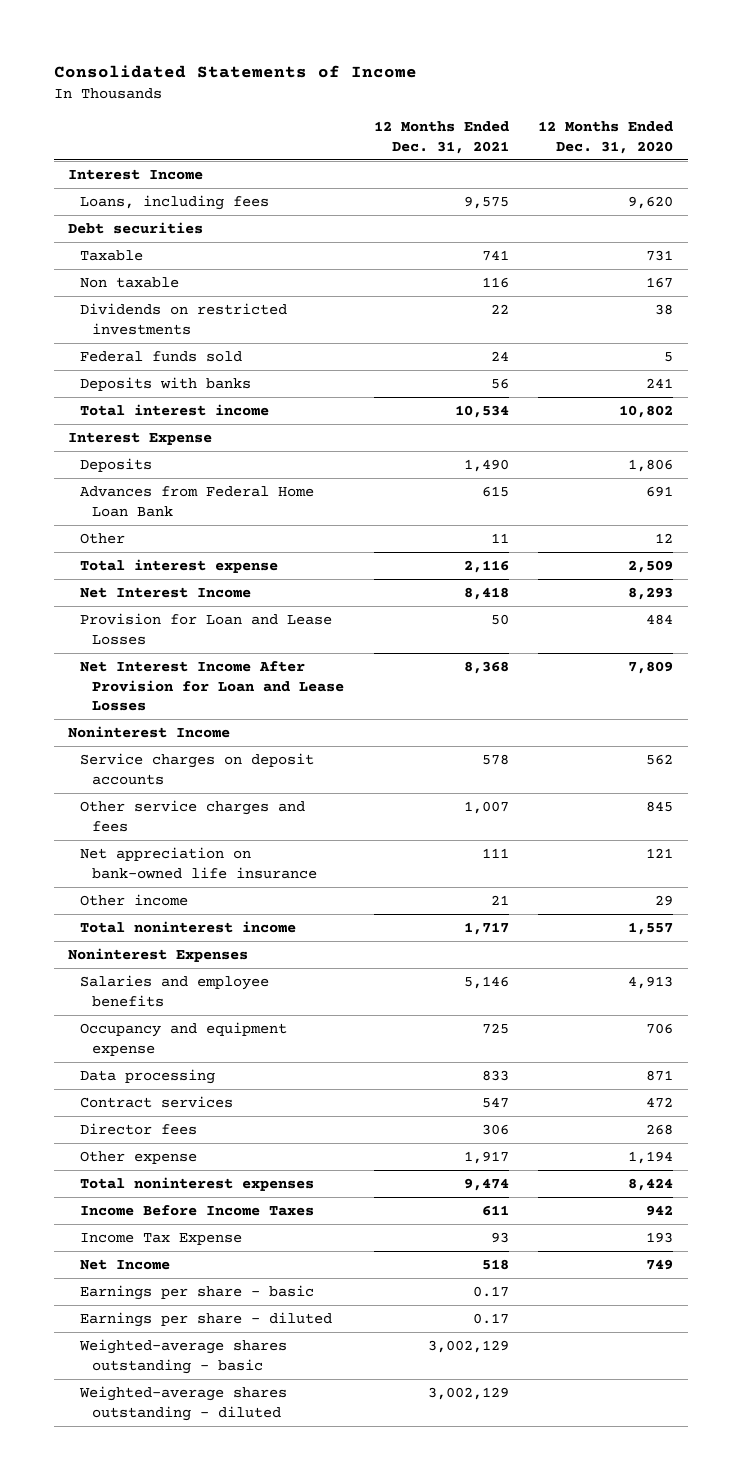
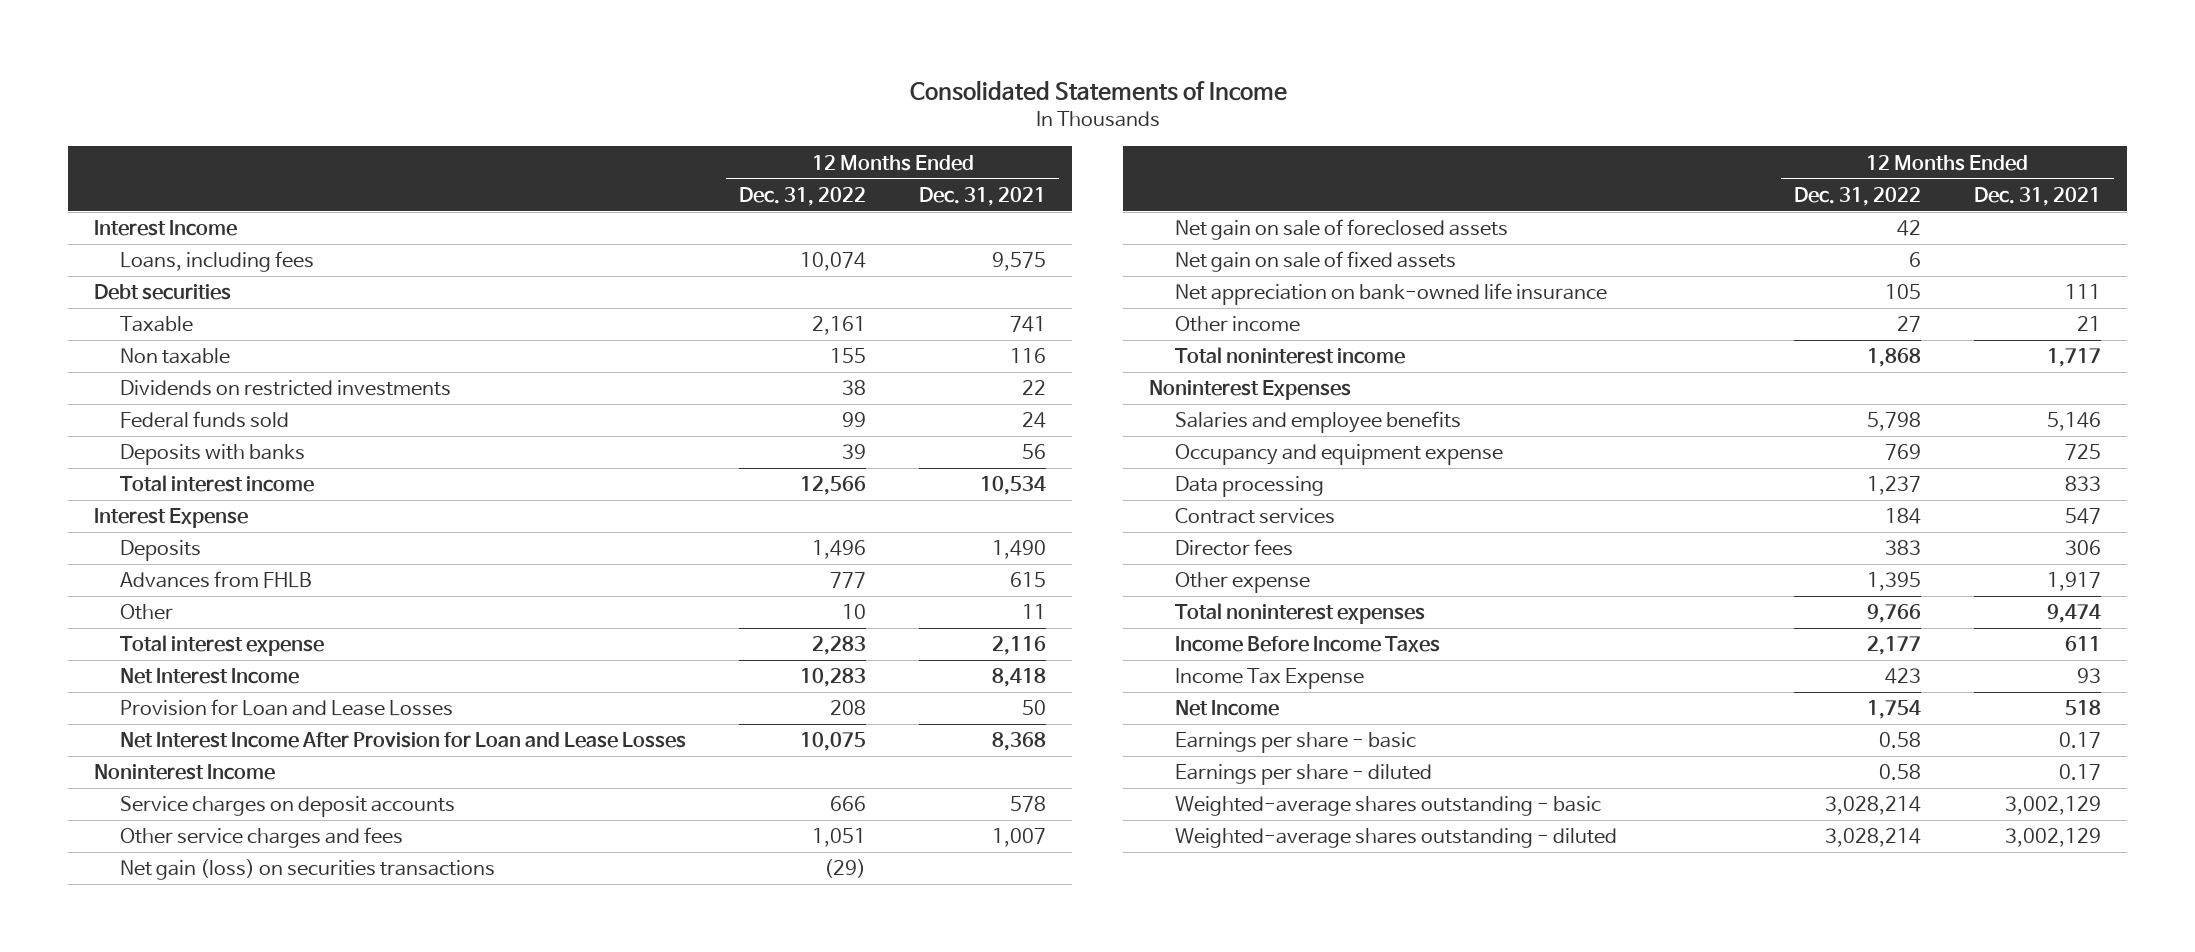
- | 12 Months Ended Dec. 31, 2021 | 12 Months Ended Dec. 31, 2020
+ | 12 Months Ended Dec. 31, 2022 | 12 Months Ended Dec. 31, 2021
- Advances from Federal Home Loan Bank | 615 | 691
+ Advances from FHLB | 777 | 615
+ Net gain (loss) on securities transactions | (29) |
+ Net gain on sale of foreclosed assets | 42 |
+ Net gain on sale of fixed assets | 6 |

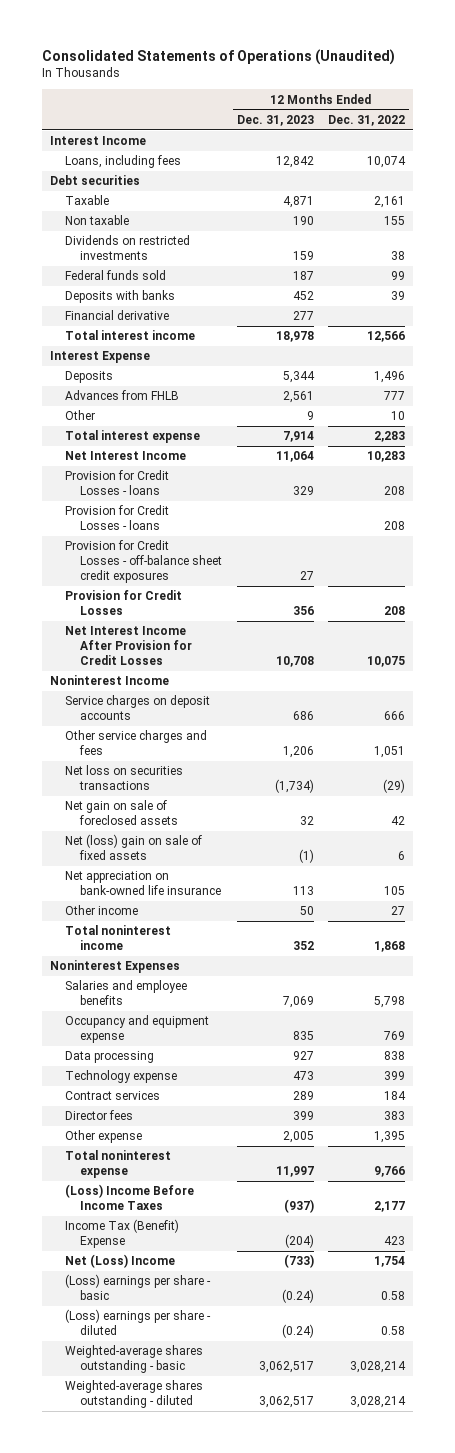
- Consolidated Statements of Income
+ Consolidated Statements of Operations (Unaudited)
- | 12 Months Ended Dec. 31, 2022 | 12 Months Ended Dec. 31, 2021
+ | 12 Months Ended Dec. 31, 2023 | 12 Months Ended Dec. 31, 2022
+ Financial derivative | 277 |
- Provision for Loan and Lease Losses | 208 | 50
- Net Interest Income After Provision for Loan and Lease Losses | 10,075 | 8,368
+ Provision for Credit Losses - loans | 329 | 208
+ Provision for Credit Losses - loans | | 208
+ Provision for Credit Losses - off-balance sheet credit exposures | 27 |
+ Provision for Credit Losses | 356 | 208
+ Net Interest Income After Provision for Credit Losses | 10,708 | 10,075
- Net gain (loss) on securities transactions | (29) |
+ Net loss on securities transactions | (1,734) | (29)
- Net gain on sale of fixed assets | 6 |
+ Net (loss) gain on sale of fixed assets | (1) | 6
- Data processing | 1,237 | 833
+ Data processing | 927 | 838
+ Technology expense | 473 | 399
- Total noninterest expenses | 9,766 | 9,474
- Income Before Income Taxes | 2,177 | 611
- Income Tax Expense | 423 | 93
- Net Income | 1,754 | 518
- Earnings per share - basic | 0.58 | 0.17
- Earnings per share - diluted | 0.58 | 0.17
+ Total noninterest expense | 11,997 | 9,766
+ (Loss) Income Before Income Taxes | (937) | 2,177
+ Income Tax (Benefit) Expense | (204) | 423
+ Net (Loss) Income | (733) | 1,754
+ (Loss) earnings per share - basic | (0.24) | 0.58
+ (Loss) earnings per share - diluted | (0.24) | 0.58

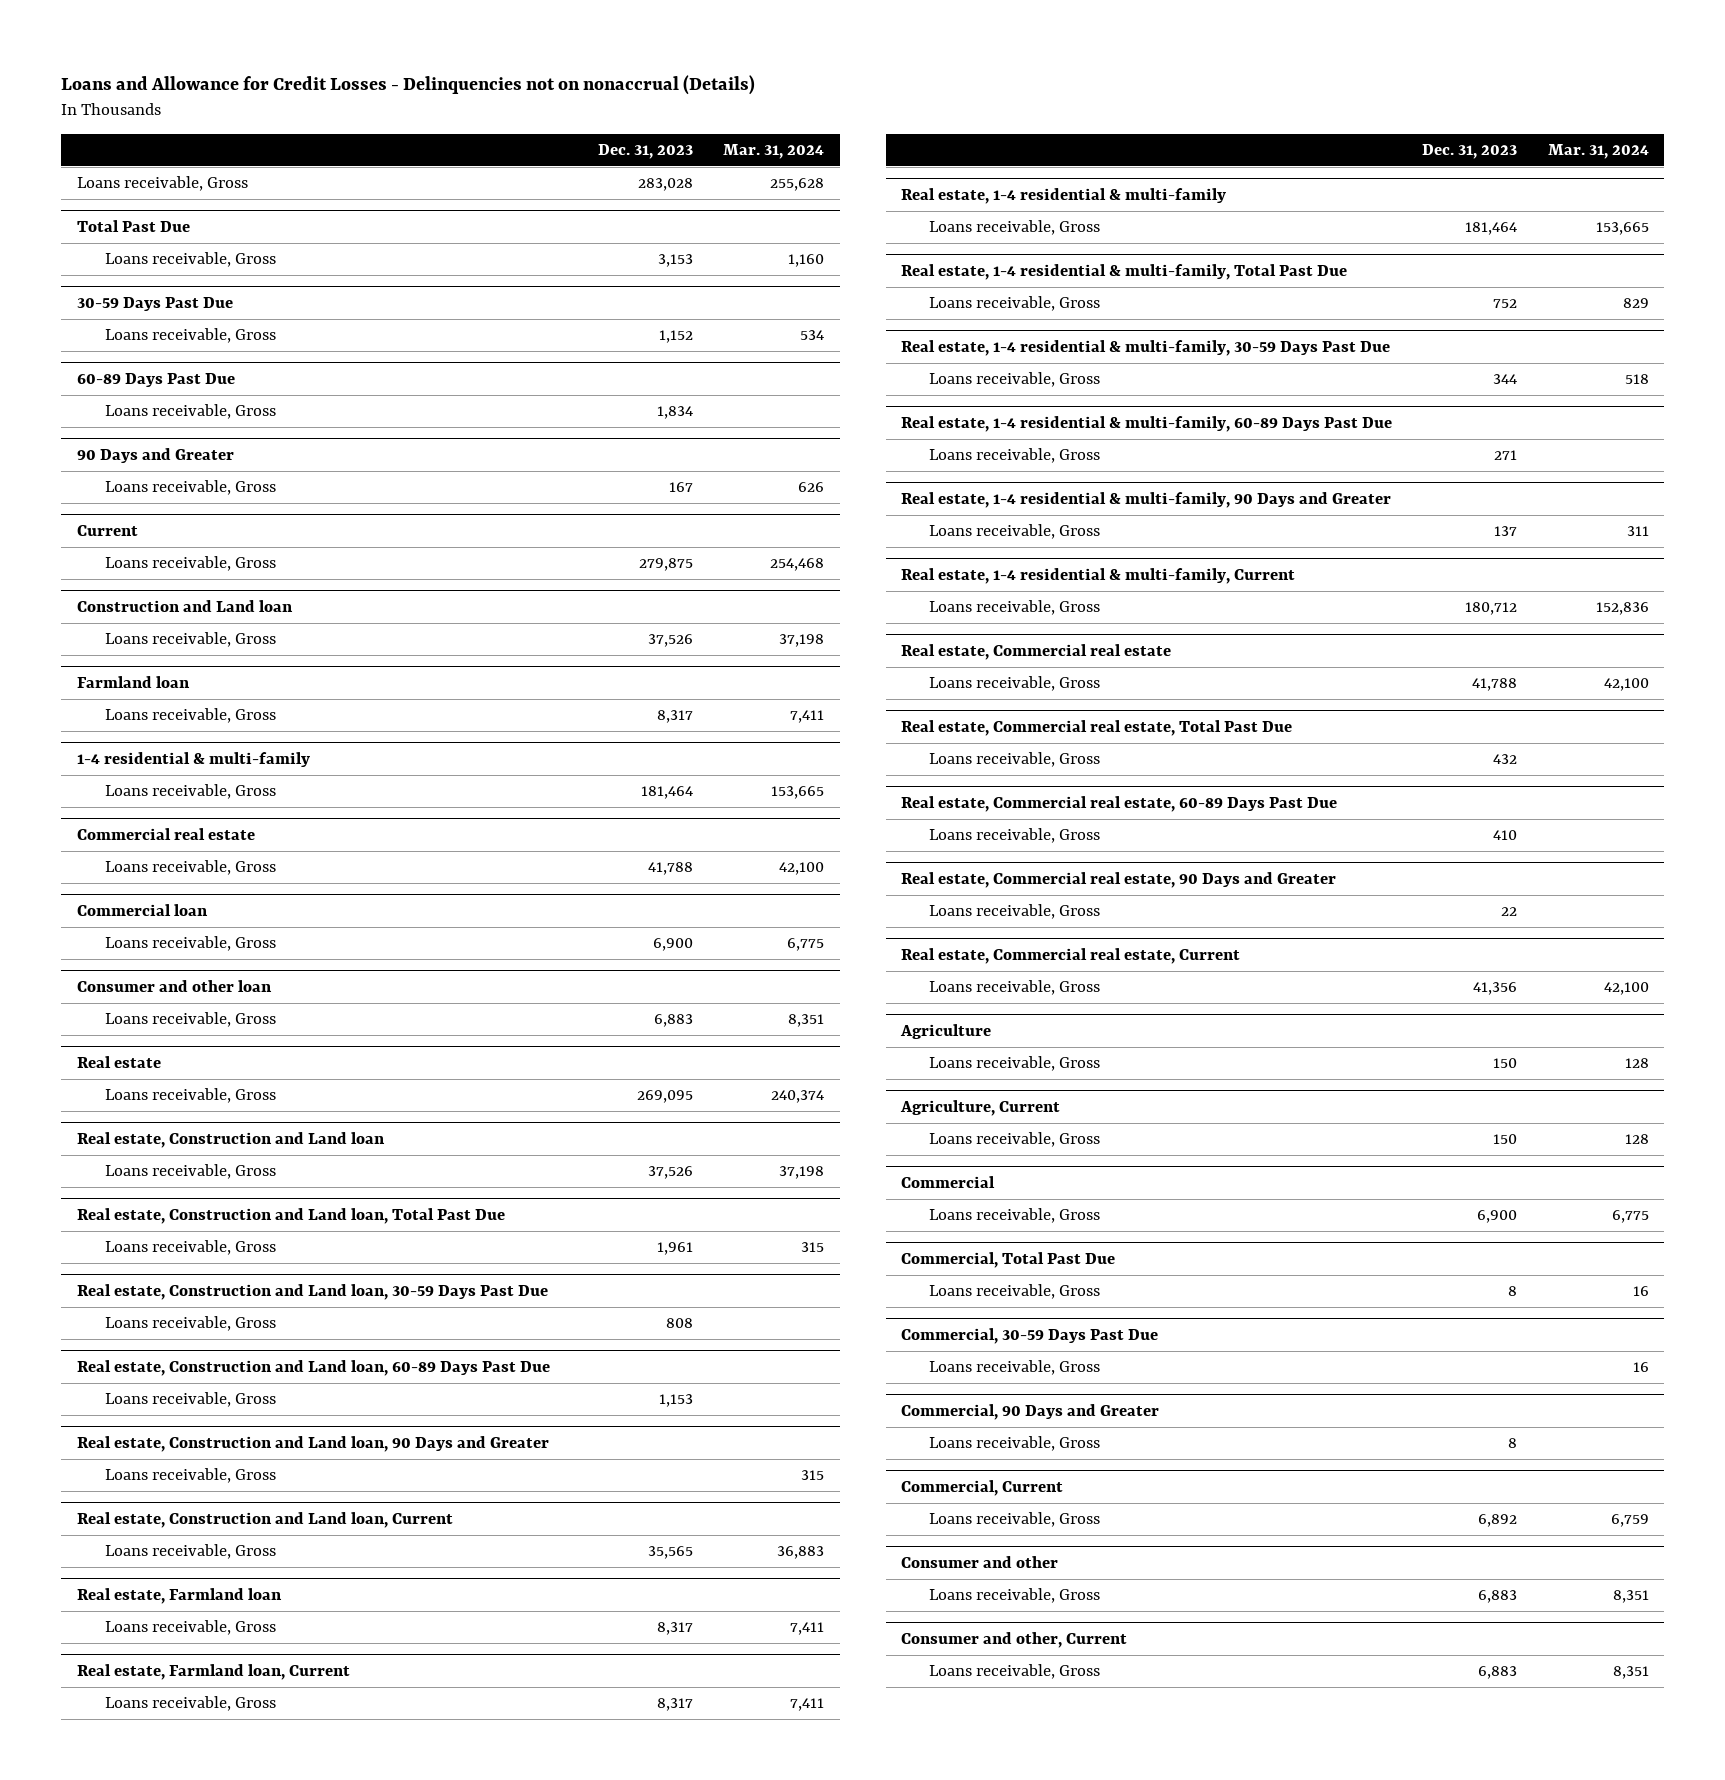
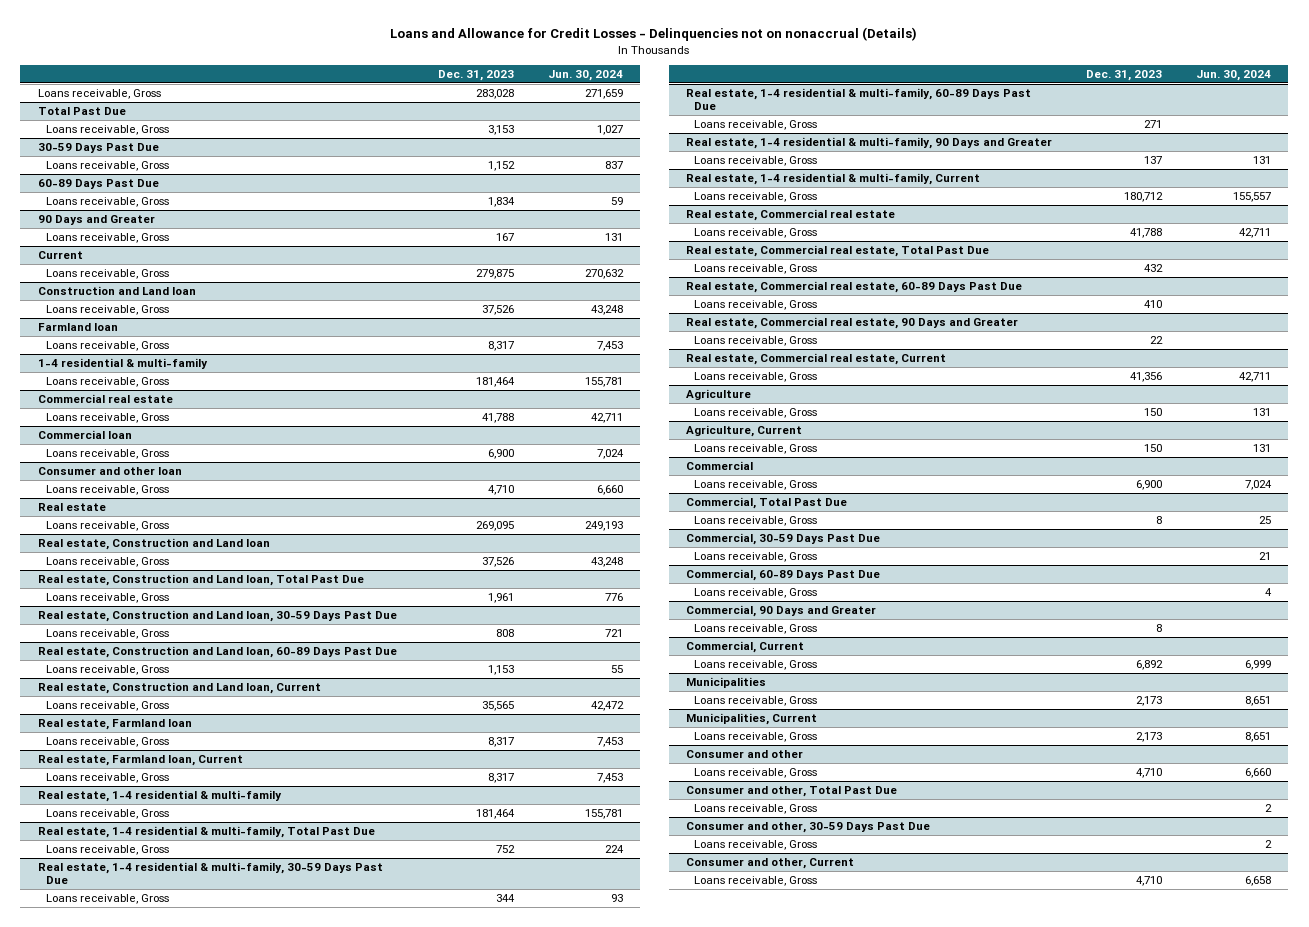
- | Dec. 31, 2023 | Mar. 31, 2024
+ | Dec. 31, 2023 | Jun. 30, 2024
@ Consumer and other loan
- Loans receivable, Gross | 6,883 | 8,351
+ Loans receivable, Gross | 4,710 | 6,660
- Real estate, Construction and Land loan, 90 Days and Greater
- Loans receivable, Gross | | 315
+ Commercial, 60-89 Days Past Due
+ Loans receivable, Gross | | 4
+ Municipalities
+ Loans receivable, Gross | 2,173 | 8,651
+ Municipalities, Current
+ Loans receivable, Gross | 2,173 | 8,651
@ Consumer and other
- Loans receivable, Gross | 6,883 | 8,351
+ Loans receivable, Gross | 4,710 | 6,660
+ Consumer and other, Total Past Due
+ Loans receivable, Gross | | 2
+ Consumer and other, 30-59 Days Past Due
+ Loans receivable, Gross | | 2
@ Consumer and other, Current
- Loans receivable, Gross | 6,883 | 8,351
+ Loans receivable, Gross | 4,710 | 6,658

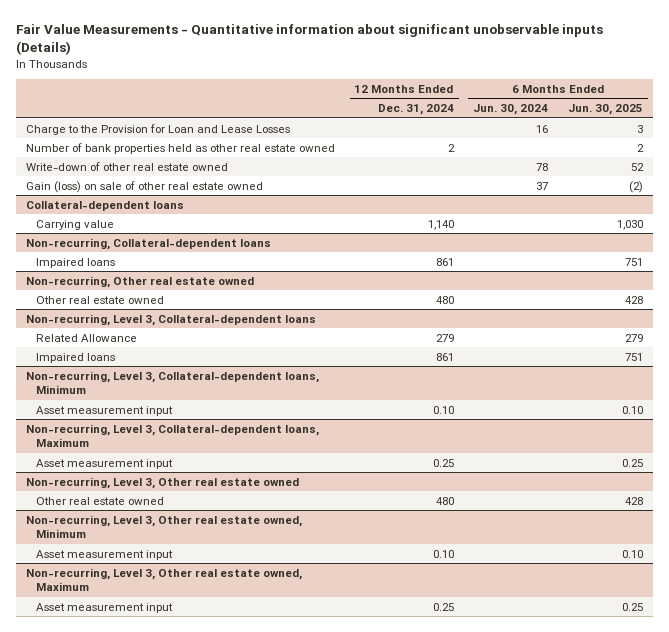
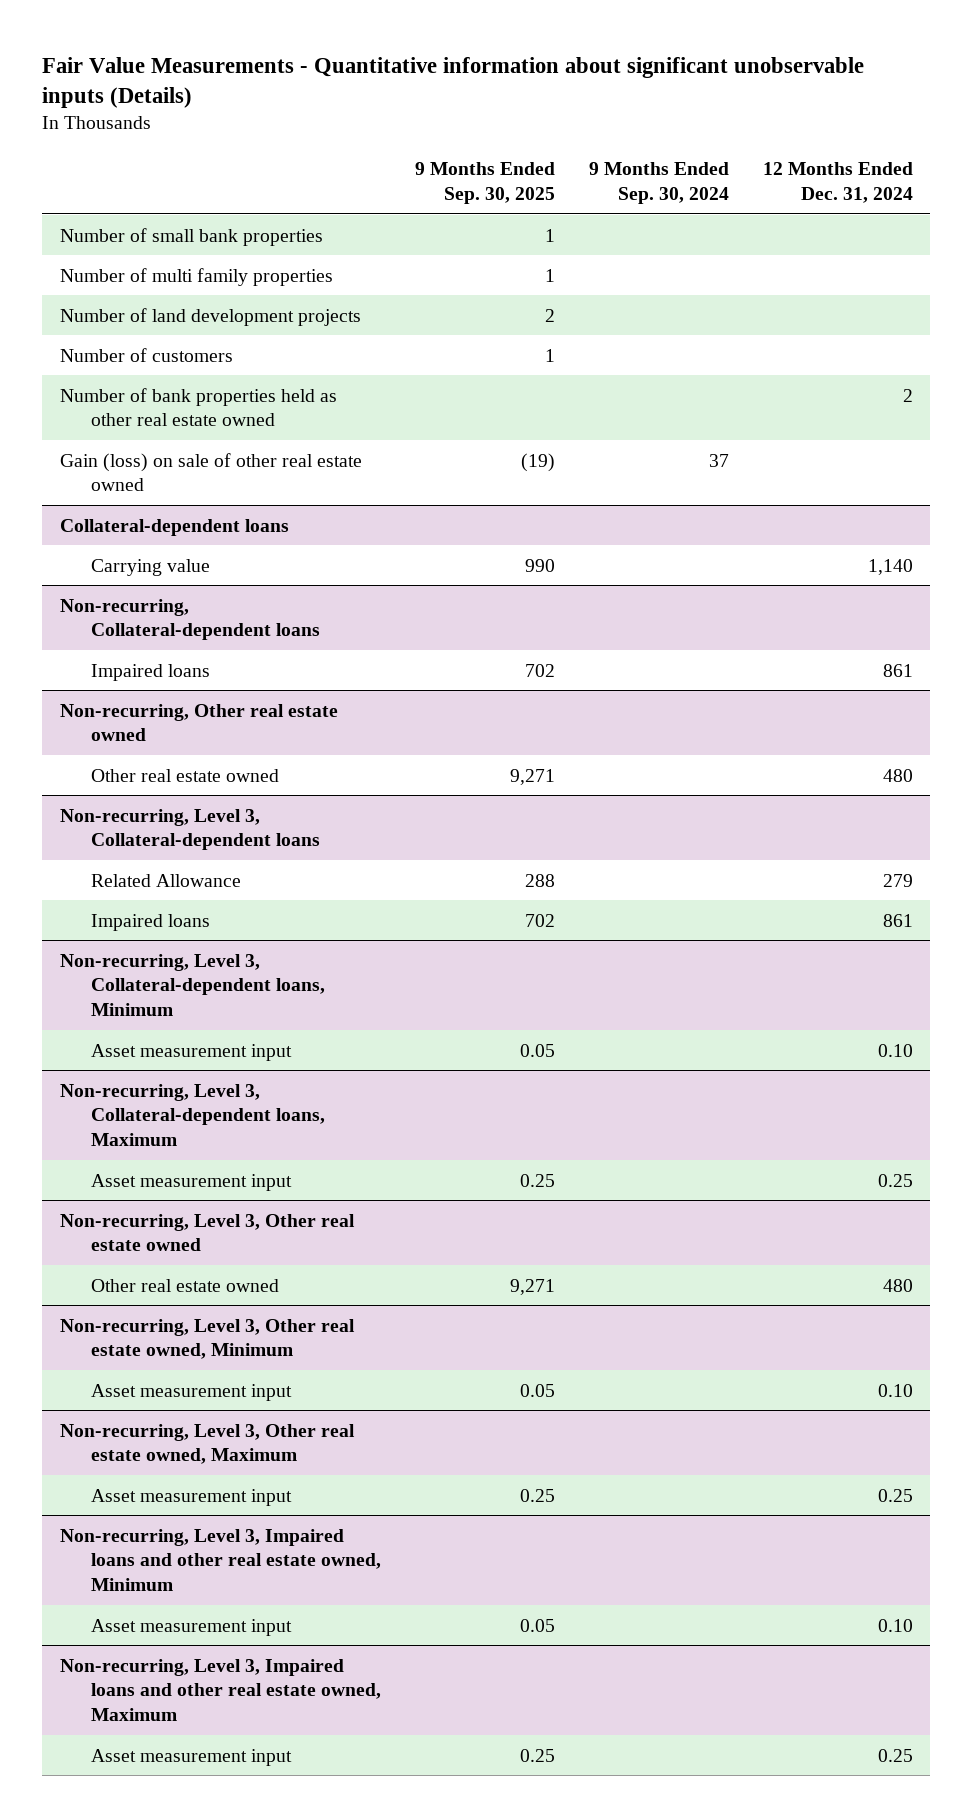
- | 12 Months Ended Dec. 31, 2024 | 6 Months Ended Jun. 30, 2024 | 6 Months Ended Jun. 30, 2025
+ | 9 Months Ended Sep. 30, 2025 | 9 Months Ended Sep. 30, 2024 | 12 Months Ended Dec. 31, 2024
- Charge to the Provision for Loan and Lease Losses | | 16 | 3
+ Number of small bank properties | 1 | |
+ Number of multi family properties | 1 | |
+ Number of land development projects | 2 | |
+ Number of customers | 1 | |
- Write-down of other real estate owned | | 78 | 52
+ Non-recurring, Level 3, Impaired loans and other real estate owned, Minimum
+ Asset measurement input | 0.05 | | 0.10
+ Non-recurring, Level 3, Impaired loans and other real estate owned, Maximum
+ Asset measurement input | 0.25 | | 0.25

